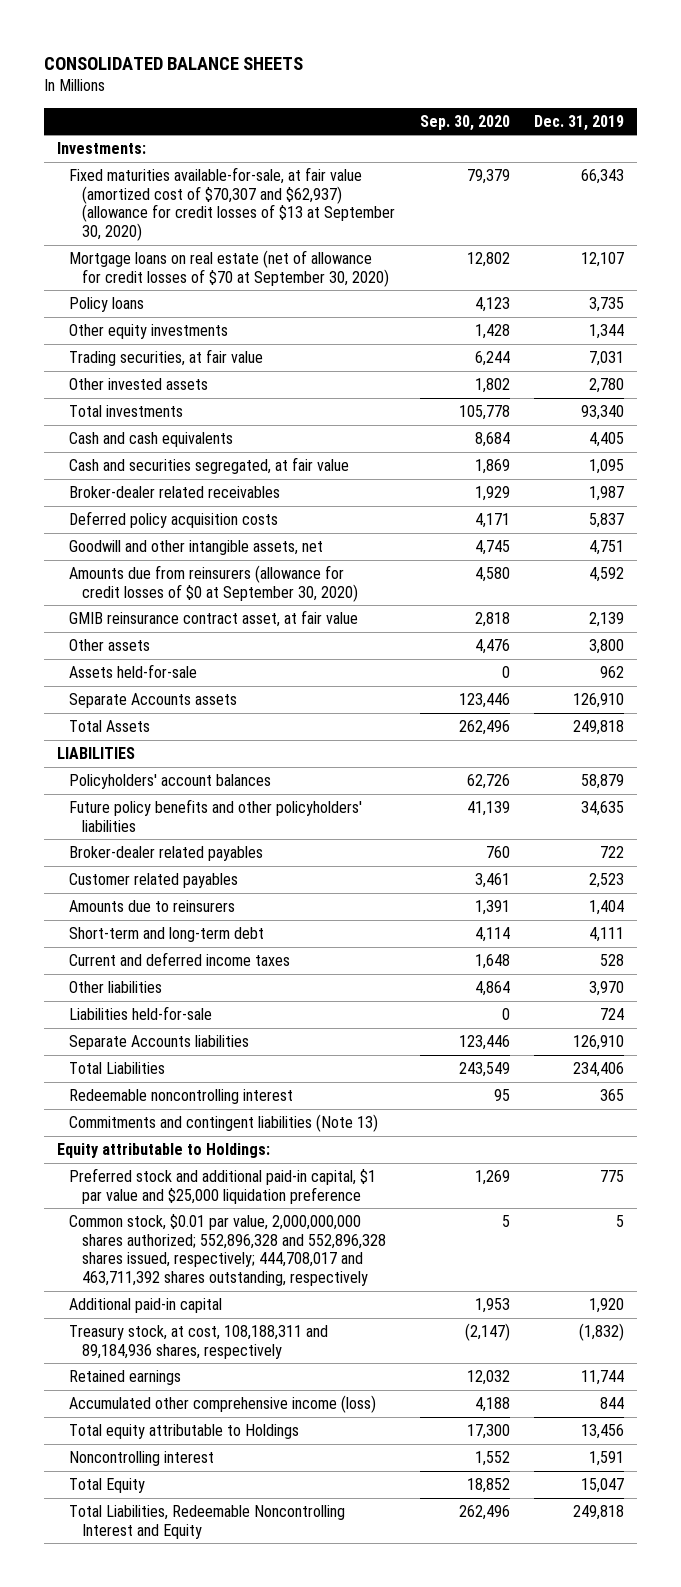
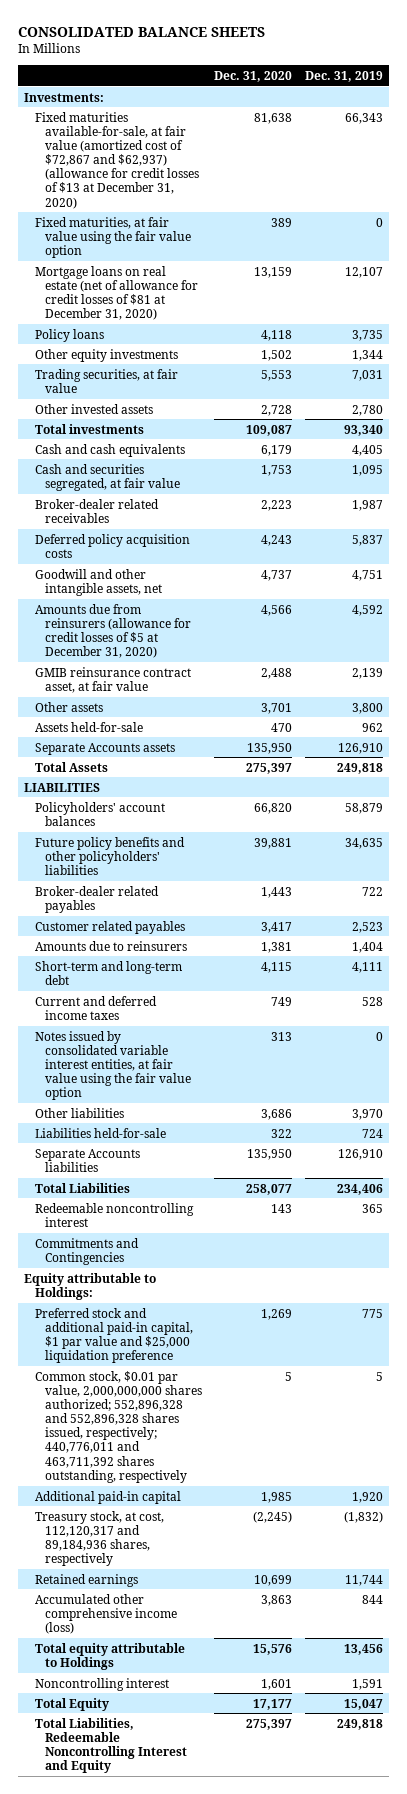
- | Sep. 30, 2020 | Dec. 31, 2019
+ | Dec. 31, 2020 | Dec. 31, 2019
- Fixed maturities available-for-sale, at fair value (amortized cost of $70,307 and $62,937) (allowance for credit losses of $13 at September 30, 2020) | 79,379 | 66,343
- Mortgage loans on real estate (net of allowance for credit losses of $70 at September 30, 2020) | 12,802 | 12,107
+ Fixed maturities available-for-sale, at fair value (amortized cost of $72,867 and $62,937) (allowance for credit losses of $13 at December 31, 2020) | 81,638 | 66,343
+ Fixed maturities, at fair value using the fair value option | 389 | 0
+ Mortgage loans on real estate (net of allowance for credit losses of $81 at December 31, 2020) | 13,159 | 12,107
- Amounts due from reinsurers (allowance for credit losses of $0 at September 30, 2020) | 4,580 | 4,592
+ Amounts due from reinsurers (allowance for credit losses of $5 at December 31, 2020) | 4,566 | 4,592
+ Notes issued by consolidated variable interest entities, at fair value using the fair value option | 313 | 0
- Commitments and contingent liabilities (Note 13)
+ Commitments and Contingencies
- Common stock, $0.01 par value, 2,000,000,000 shares authorized; 552,896,328 and 552,896,328 shares issued, respectively; 444,708,017 and 463,711,392 shares outstanding, respectively | 5 | 5
+ Common stock, $0.01 par value, 2,000,000,000 shares authorized; 552,896,328 and 552,896,328 shares issued, respectively; 440,776,011 and 463,711,392 shares outstanding, respectively | 5 | 5
- Treasury stock, at cost, 108,188,311 and 89,184,936 shares, respectively | (2,147) | (1,832)
+ Treasury stock, at cost, 112,120,317 and 89,184,936 shares, respectively | (2,245) | (1,832)

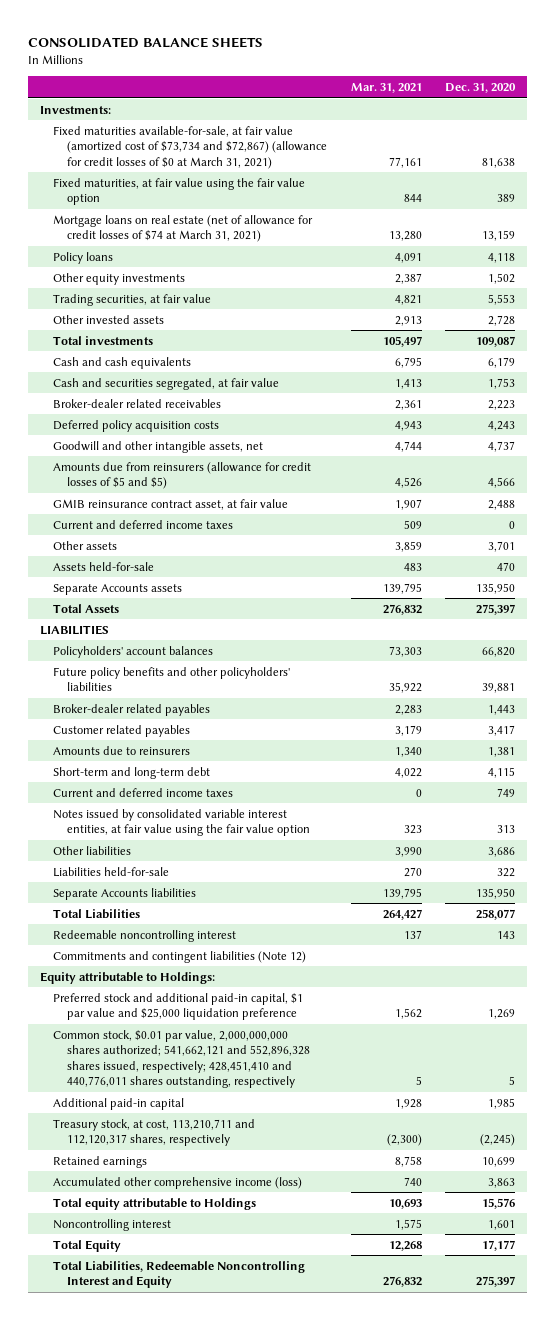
- | Dec. 31, 2020 | Dec. 31, 2019
+ | Mar. 31, 2021 | Dec. 31, 2020
- Fixed maturities available-for-sale, at fair value (amortized cost of $72,867 and $62,937) (allowance for credit losses of $13 at December 31, 2020) | 81,638 | 66,343
+ Fixed maturities available-for-sale, at fair value (amortized cost of $73,734 and $72,867) (allowance for credit losses of $0 at March 31, 2021) | 77,161 | 81,638
- Mortgage loans on real estate (net of allowance for credit losses of $81 at December 31, 2020) | 13,159 | 12,107
+ Mortgage loans on real estate (net of allowance for credit losses of $74 at March 31, 2021) | 13,280 | 13,159
- Amounts due from reinsurers (allowance for credit losses of $5 at December 31, 2020) | 4,566 | 4,592
+ Amounts due from reinsurers (allowance for credit losses of $5 and $5) | 4,526 | 4,566
+ Current and deferred income taxes | 509 | 0
- Commitments and Contingencies
+ Commitments and contingent liabilities (Note 12)
- Common stock, $0.01 par value, 2,000,000,000 shares authorized; 552,896,328 and 552,896,328 shares issued, respectively; 440,776,011 and 463,711,392 shares outstanding, respectively | 5 | 5
+ Common stock, $0.01 par value, 2,000,000,000 shares authorized; 541,662,121 and 552,896,328 shares issued, respectively; 428,451,410 and 440,776,011 shares outstanding, respectively | 5 | 5
- Treasury stock, at cost, 112,120,317 and 89,184,936 shares, respectively | (2,245) | (1,832)
+ Treasury stock, at cost, 113,210,711 and 112,120,317 shares, respectively | (2,300) | (2,245)

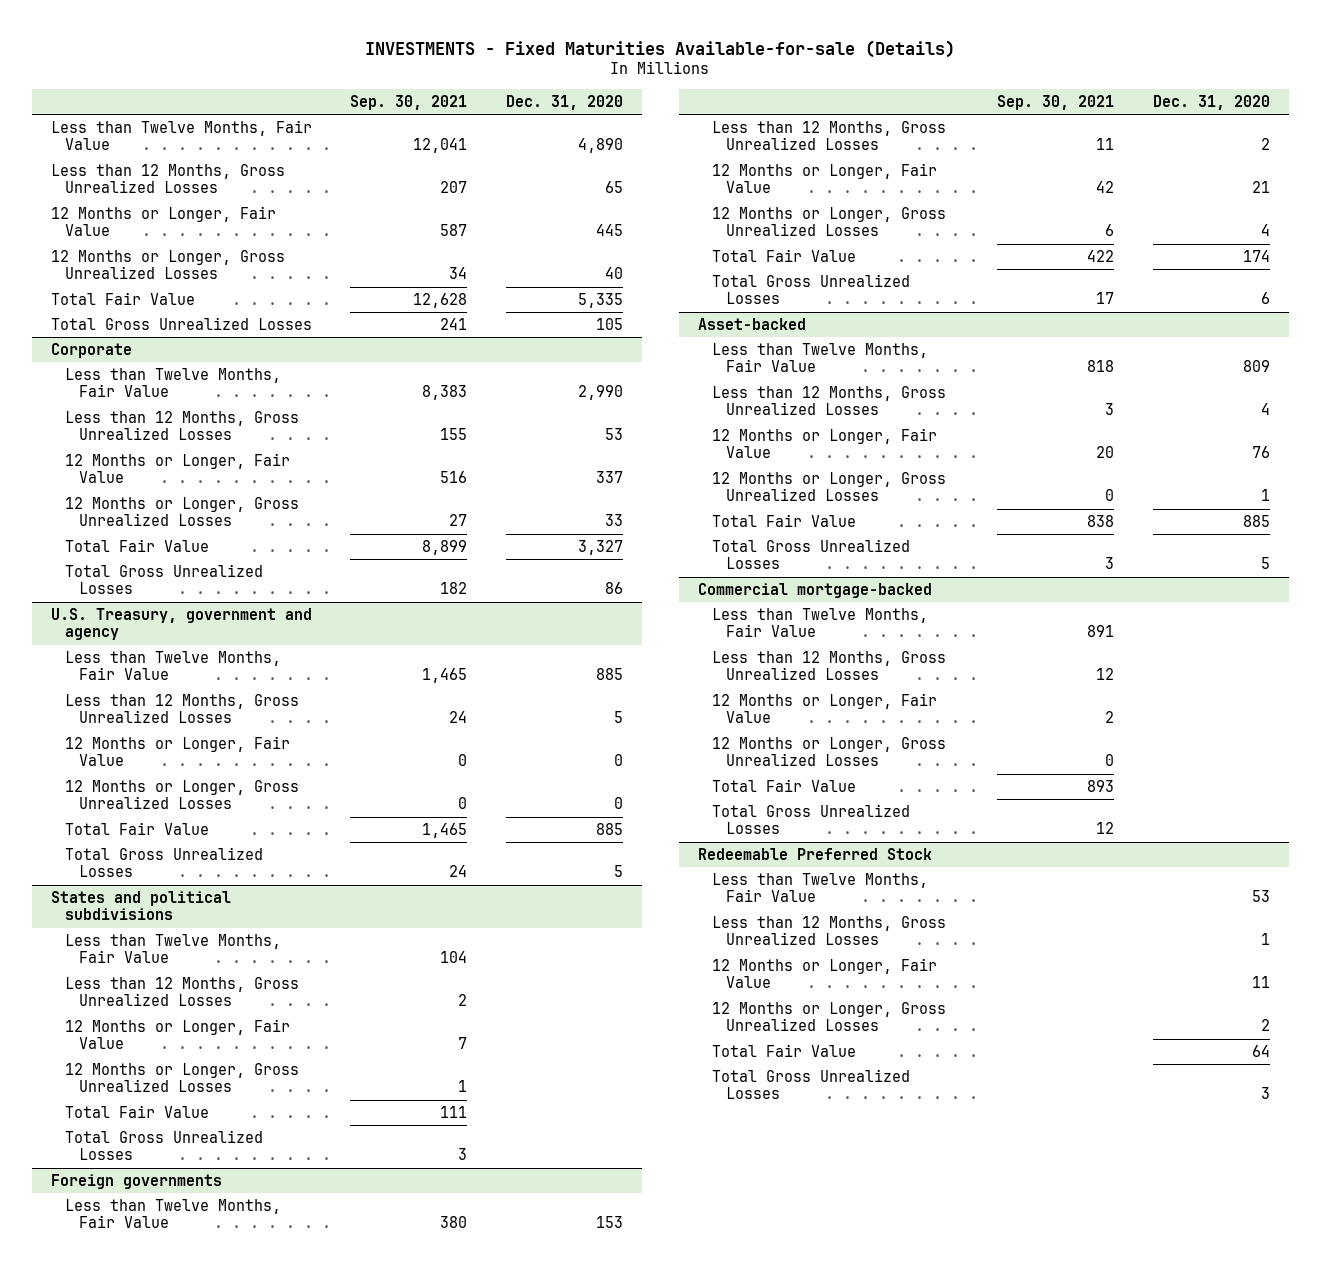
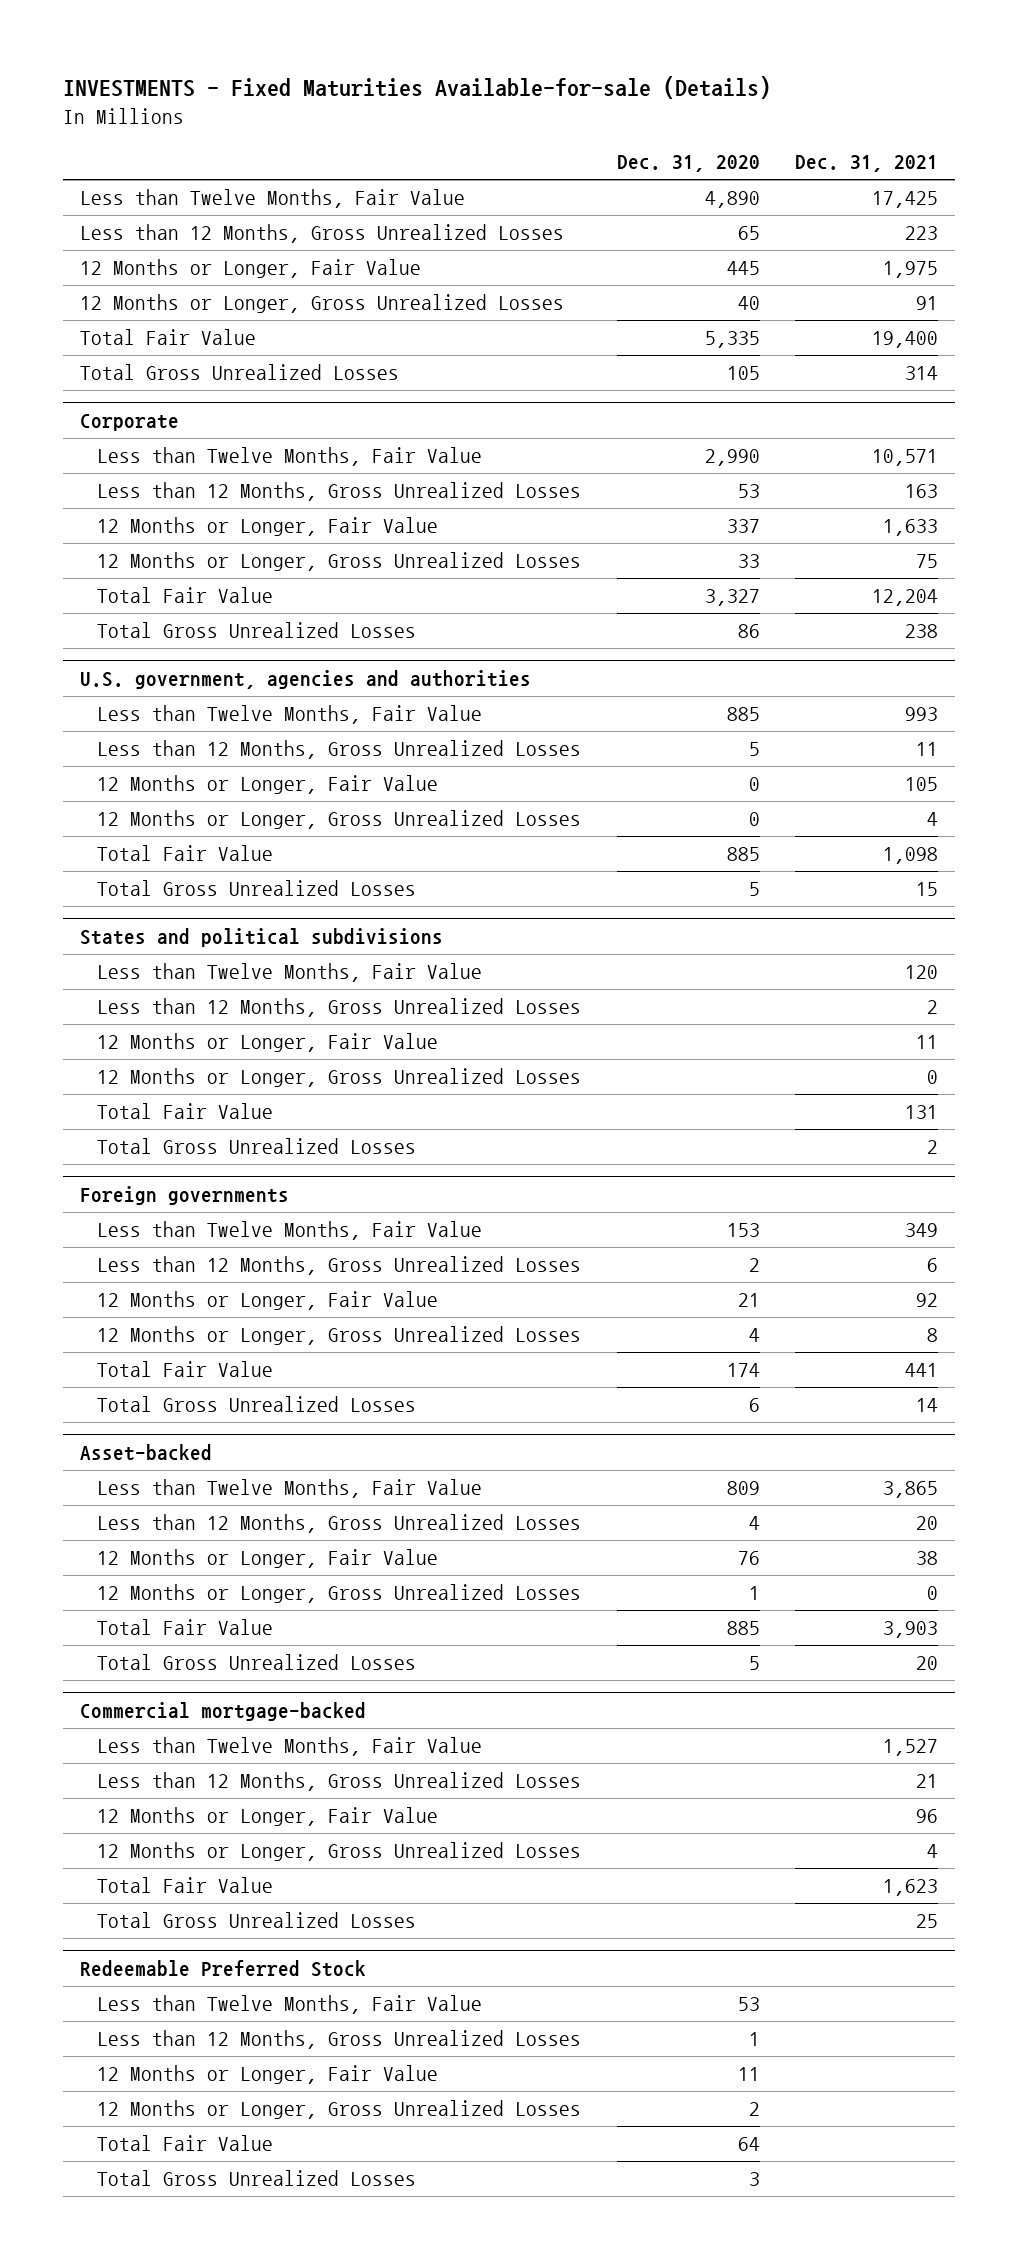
- | Sep. 30, 2021 | Dec. 31, 2020
+ | Dec. 31, 2020 | Dec. 31, 2021
- U.S. Treasury, government and agency
+ U.S. government, agencies and authorities

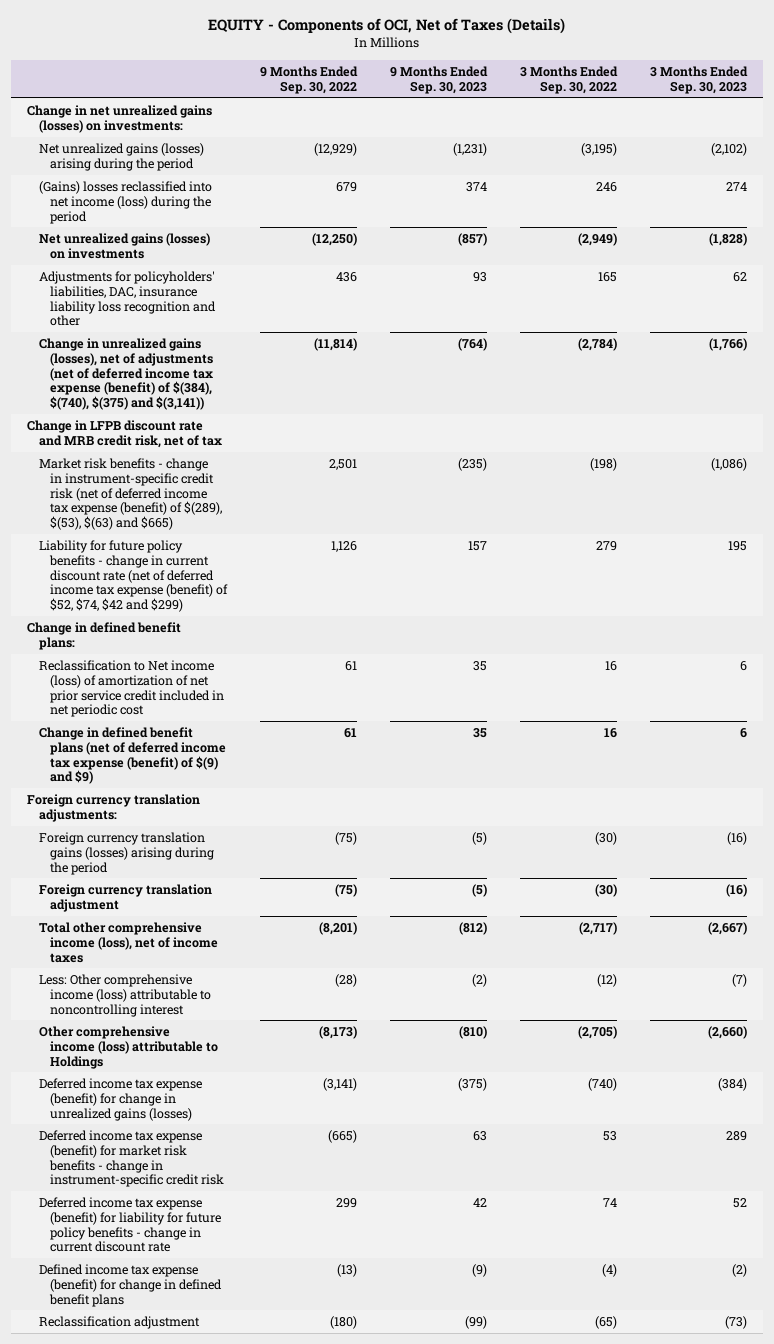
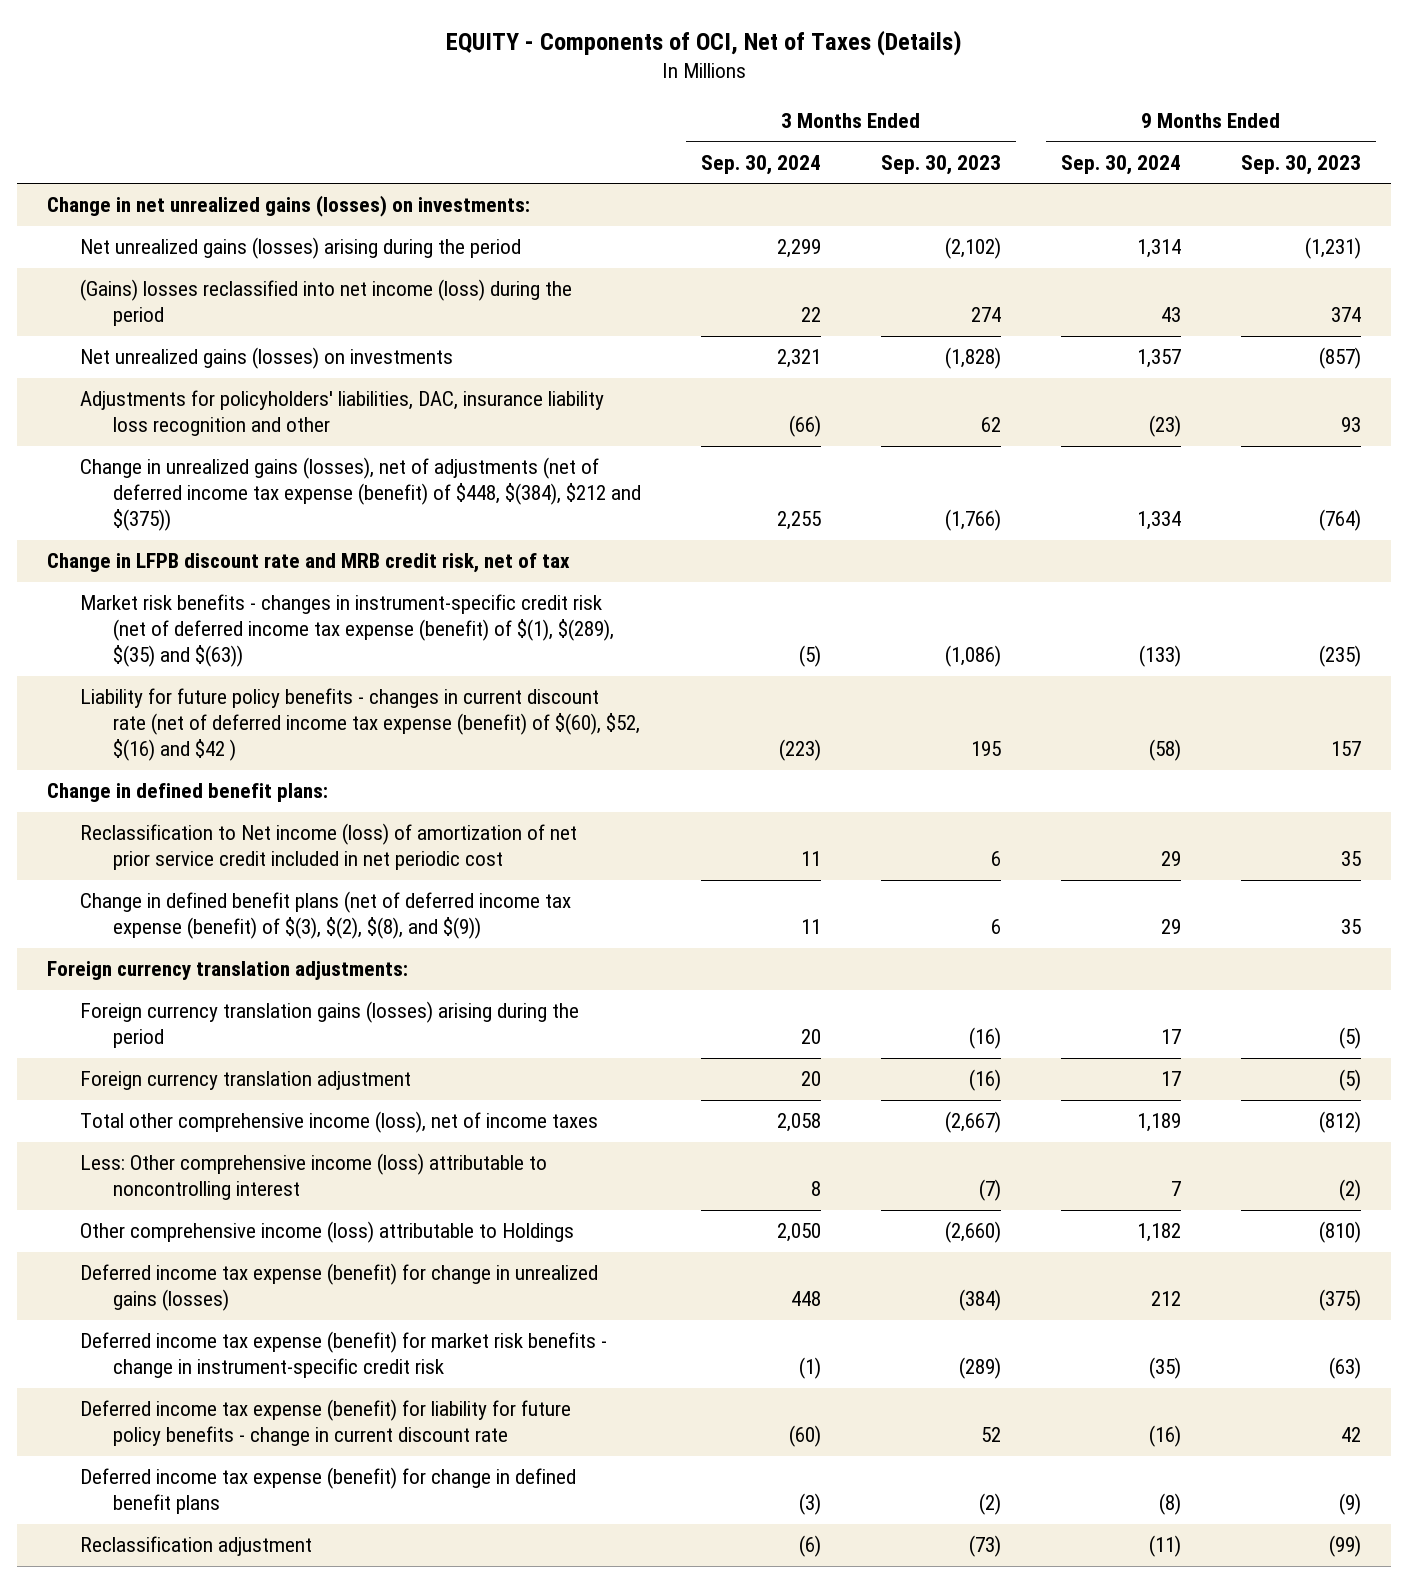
- | 9 Months Ended Sep. 30, 2022 | 9 Months Ended Sep. 30, 2023 | 3 Months Ended Sep. 30, 2022 | 3 Months Ended Sep. 30, 2023
+ | 3 Months Ended Sep. 30, 2024 | 3 Months Ended Sep. 30, 2023 | 9 Months Ended Sep. 30, 2024 | 9 Months Ended Sep. 30, 2023
- Change in unrealized gains (losses), net of adjustments (net of deferred income tax expense (benefit) of $(384), $(740), $(375) and $(3,141)) | (11,814) | (764) | (2,784) | (1,766)
+ Change in unrealized gains (losses), net of adjustments (net of deferred income tax expense (benefit) of $448, $(384), $212 and $(375)) | 2,255 | (1,766) | 1,334 | (764)
- Market risk benefits - change in instrument-specific credit risk (net of deferred income tax expense (benefit) of $(289), $(53), $(63) and $665) | 2,501 | (235) | (198) | (1,086)
- Liability for future policy benefits - change in current discount rate (net of deferred income tax expense (benefit) of $52, $74, $42 and $299) | 1,126 | 157 | 279 | 195
+ Market risk benefits - changes in instrument-specific credit risk (net of deferred income tax expense (benefit) of $(1), $(289), $(35) and $(63)) | (5) | (1,086) | (133) | (235)
+ Liability for future policy benefits - changes in current discount rate (net of deferred income tax expense (benefit) of $(60), $52, $(16) and $42 ) | (223) | 195 | (58) | 157
- Change in defined benefit plans (net of deferred income tax expense (benefit) of $(9) and $9) | 61 | 35 | 16 | 6
+ Change in defined benefit plans (net of deferred income tax expense (benefit) of $(3), $(2), $(8), and $(9)) | 11 | 6 | 29 | 35
- Deferred income tax expense (benefit) for market risk benefits - change in instrument-specific credit risk | (665) | 63 | 53 | 289
+ Deferred income tax expense (benefit) for market risk benefits - change in instrument-specific credit risk | (1) | (289) | (35) | (63)
- Defined income tax expense (benefit) for change in defined benefit plans | (13) | (9) | (4) | (2)
+ Deferred income tax expense (benefit) for change in defined benefit plans | (3) | (2) | (8) | (9)

